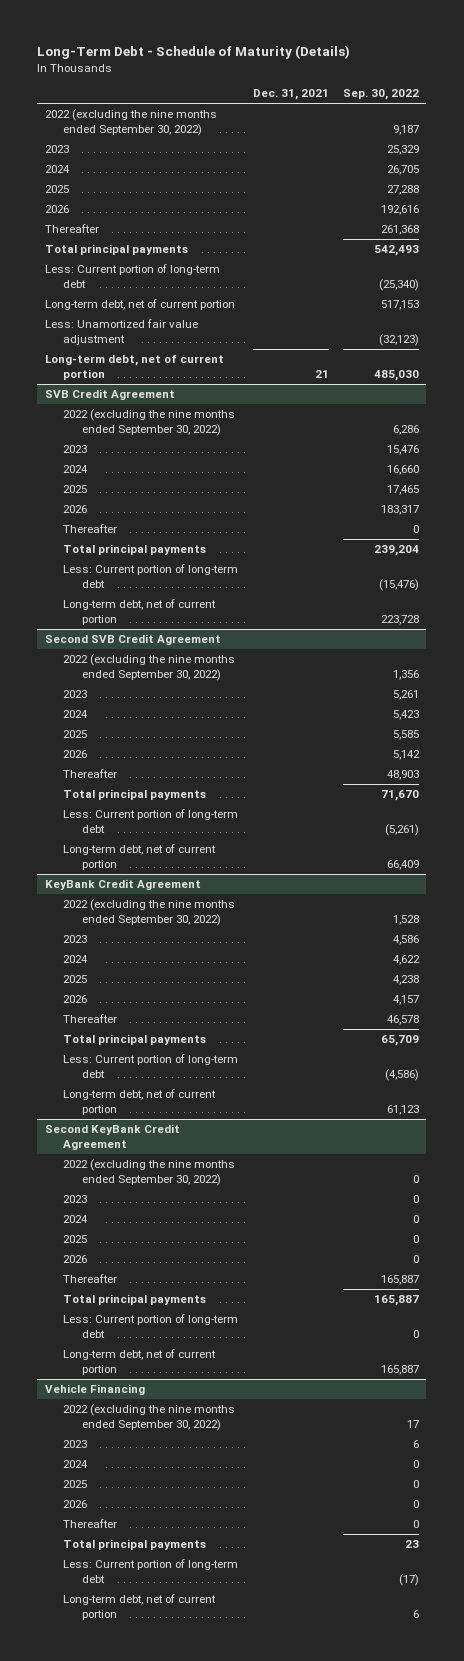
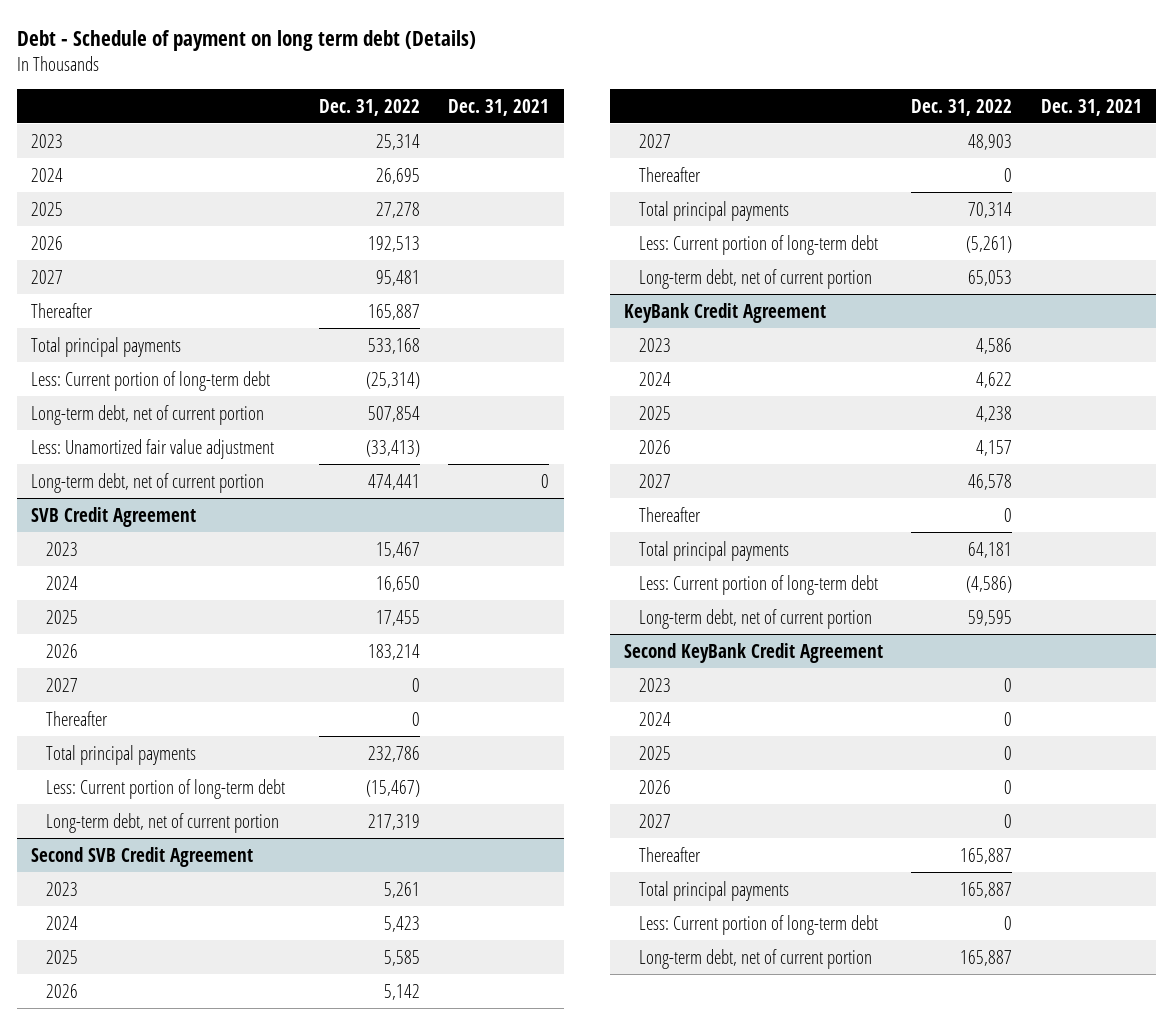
- Long-Term Debt - Schedule of Maturity (Details)
+ Debt - Schedule of payment on long term debt (Details)
- | Dec. 31, 2021 | Sep. 30, 2022
+ | Dec. 31, 2022 | Dec. 31, 2021
- 2022 (excluding the nine months ended September 30, 2022) | | 9,187
+ 2027 | 95,481 |
- Long-term debt, net of current portion | 21 | 485,030
+ Long-term debt, net of current portion | 474,441 | 0
@ SVB Credit Agreement
- 2022 (excluding the nine months ended September 30, 2022) | | 6,286
+ 2027 | 0 |
@ Second SVB Credit Agreement
- 2022 (excluding the nine months ended September 30, 2022) | | 1,356
+ 2027 | 48,903 |
@ KeyBank Credit Agreement
- 2022 (excluding the nine months ended September 30, 2022) | | 1,528
+ 2027 | 46,578 |
@ Second KeyBank Credit Agreement
- 2022 (excluding the nine months ended September 30, 2022) | | 0
+ 2027 | 0 |
- Vehicle Financing
- 2022 (excluding the nine months ended September 30, 2022) | | 17
- 2023 | | 6
- 2024 | | 0
- 2025 | | 0
- 2026 | | 0
- Thereafter | | 0
- Total principal payments | | 23
- Less: Current portion of long-term debt | | (17)
- Long-term debt, net of current portion | | 6

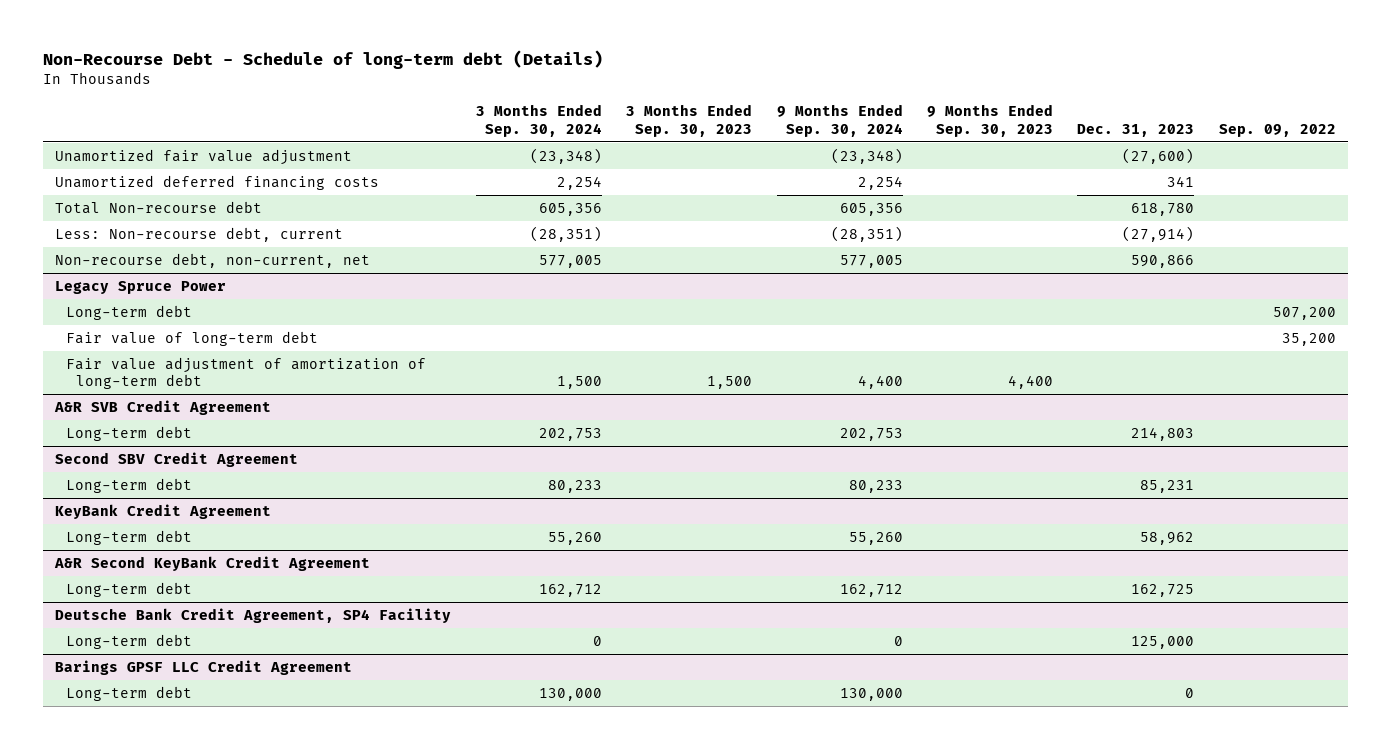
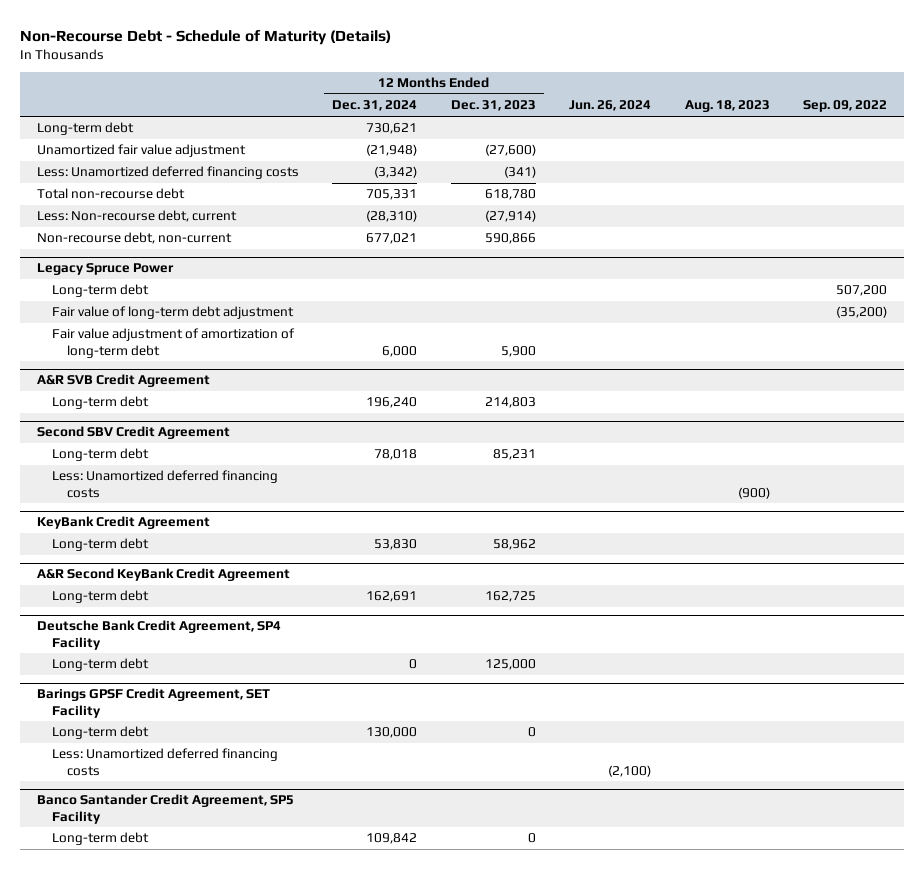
- Non-Recourse Debt - Schedule of long-term debt (Details)
+ Non-Recourse Debt - Schedule of Maturity (Details)
- | 3 Months Ended Sep. 30, 2024 | 3 Months Ended Sep. 30, 2023 | 9 Months Ended Sep. 30, 2024 | 9 Months Ended Sep. 30, 2023 | Dec. 31, 2023 | Sep. 09, 2022
+ | 12 Months Ended Dec. 31, 2024 | 12 Months Ended Dec. 31, 2023 | Jun. 26, 2024 | Aug. 18, 2023 | Sep. 09, 2022
+ Long-term debt | 730,621 | | | |
- Unamortized deferred financing costs | 2,254 | | 2,254 | | 341 |
- Total Non-recourse debt | 605,356 | | 605,356 | | 618,780 |
+ Less: Unamortized deferred financing costs | (3,342) | (341) | | |
+ Total non-recourse debt | 705,331 | 618,780 | | |
- Non-recourse debt, non-current, net | 577,005 | | 577,005 | | 590,866 |
+ Non-recourse debt, non-current | 677,021 | 590,866 | | |
@ Legacy Spruce Power
- Fair value of long-term debt | | | | | | 35,200
+ Fair value of long-term debt adjustment | | | | | (35,200)
@ Second SBV Credit Agreement
+ Less: Unamortized deferred financing costs | | | | (900) |
- Barings GPSF LLC Credit Agreement
+ Barings GPSF Credit Agreement, SET Facility
+ Less: Unamortized deferred financing costs | | | (2,100) | |
+ Banco Santander Credit Agreement, SP5 Facility
+ Long-term debt | 109,842 | 0 | | |

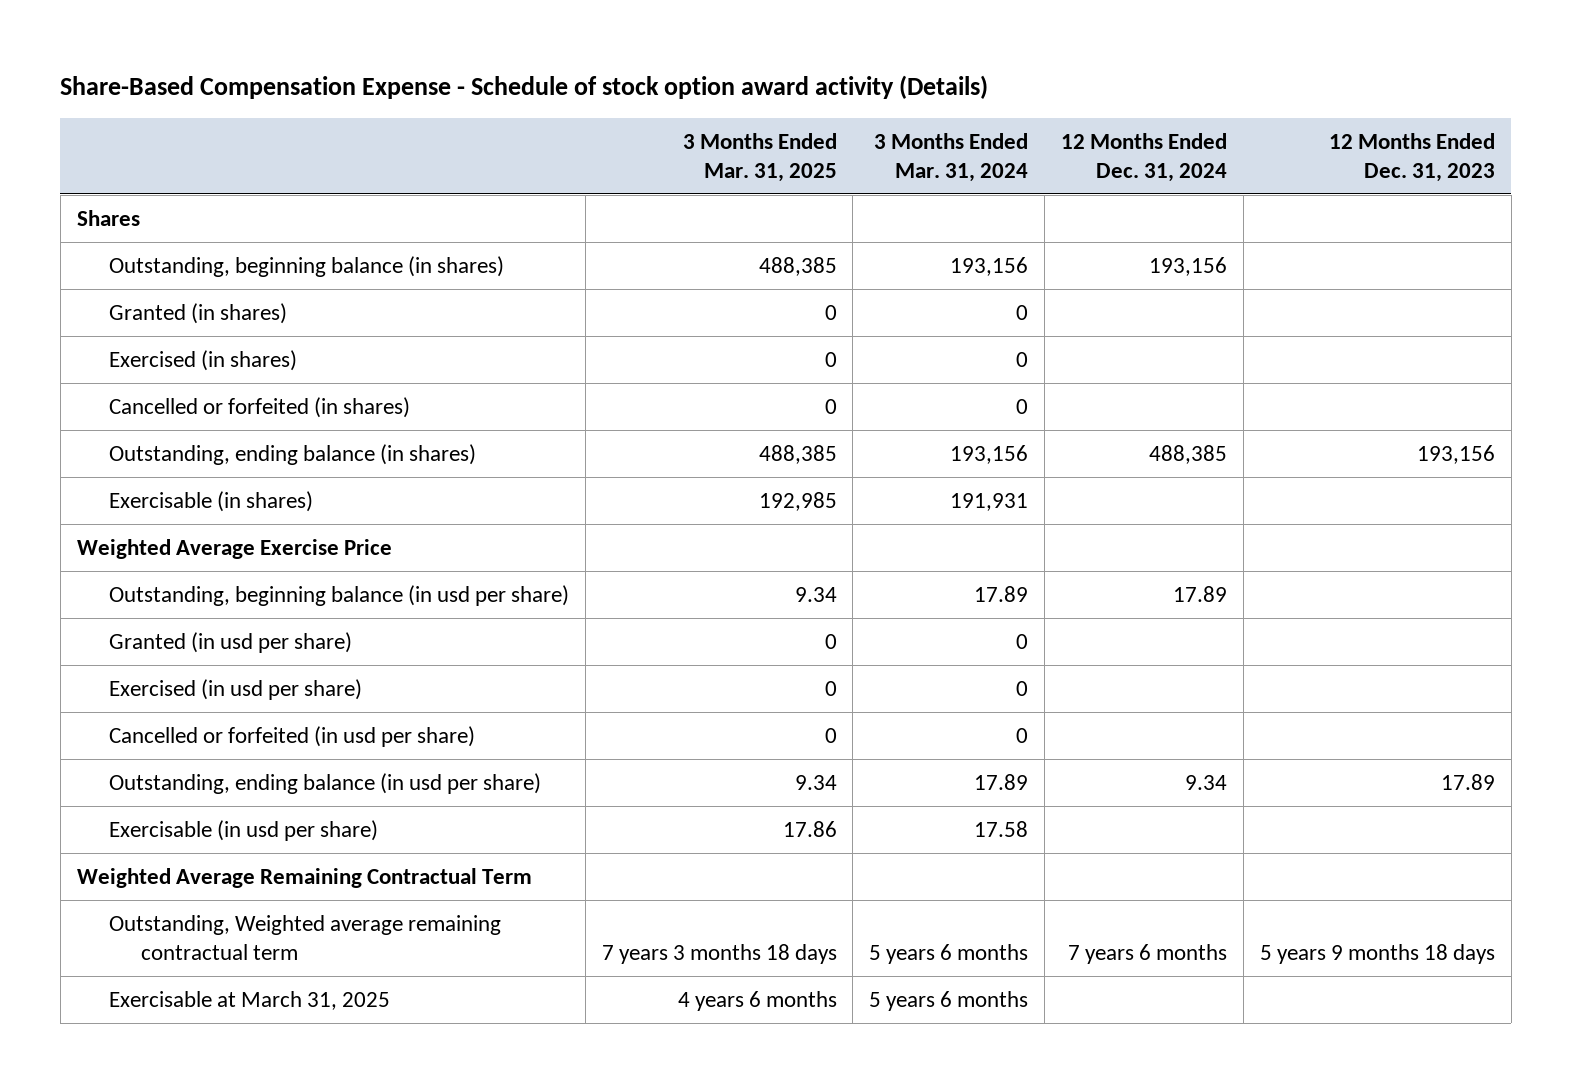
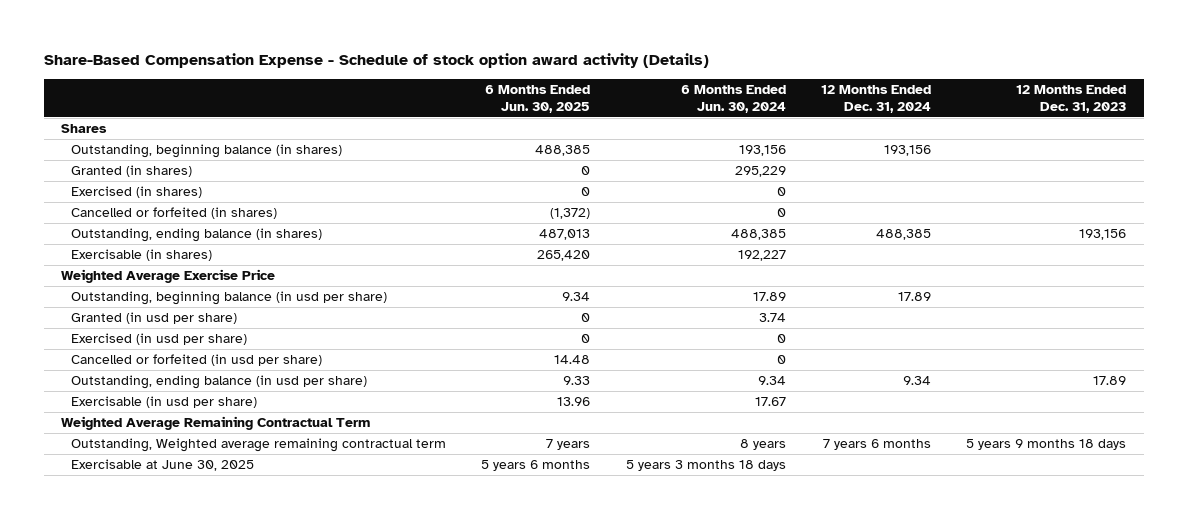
- | 3 Months Ended Mar. 31, 2025 | 3 Months Ended Mar. 31, 2024 | 12 Months Ended Dec. 31, 2024 | 12 Months Ended Dec. 31, 2023
+ | 6 Months Ended Jun. 30, 2025 | 6 Months Ended Jun. 30, 2024 | 12 Months Ended Dec. 31, 2024 | 12 Months Ended Dec. 31, 2023
- Exercisable at March 31, 2025 | 4 years 6 months | 5 years 6 months | |
+ Exercisable at June 30, 2025 | 5 years 6 months | 5 years 3 months 18 days | |

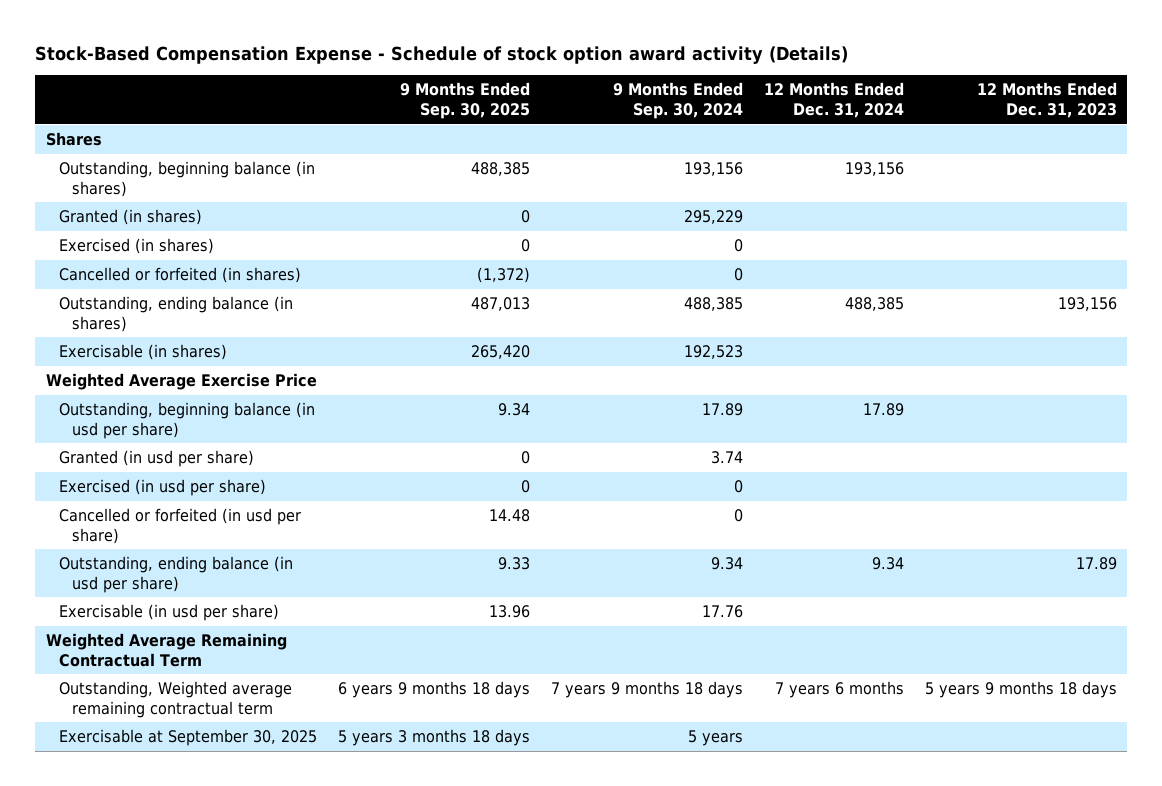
- Share-Based Compensation Expense - Schedule of stock option award activity (Details)
+ Stock-Based Compensation Expense - Schedule of stock option award activity (Details)
- | 6 Months Ended Jun. 30, 2025 | 6 Months Ended Jun. 30, 2024 | 12 Months Ended Dec. 31, 2024 | 12 Months Ended Dec. 31, 2023
+ | 9 Months Ended Sep. 30, 2025 | 9 Months Ended Sep. 30, 2024 | 12 Months Ended Dec. 31, 2024 | 12 Months Ended Dec. 31, 2023
- Exercisable at June 30, 2025 | 5 years 6 months | 5 years 3 months 18 days | |
+ Exercisable at September 30, 2025 | 5 years 3 months 18 days | 5 years | |

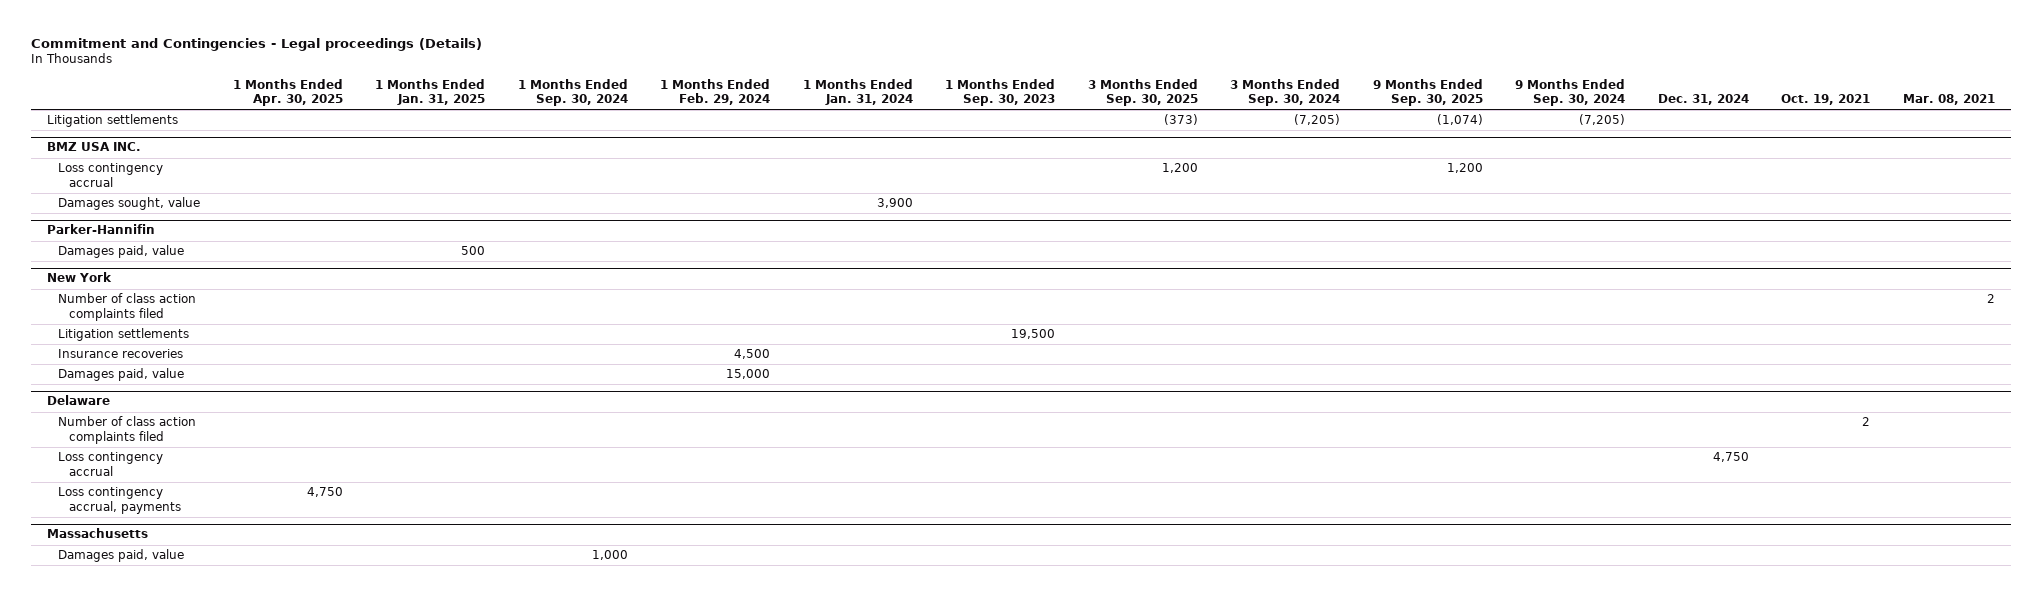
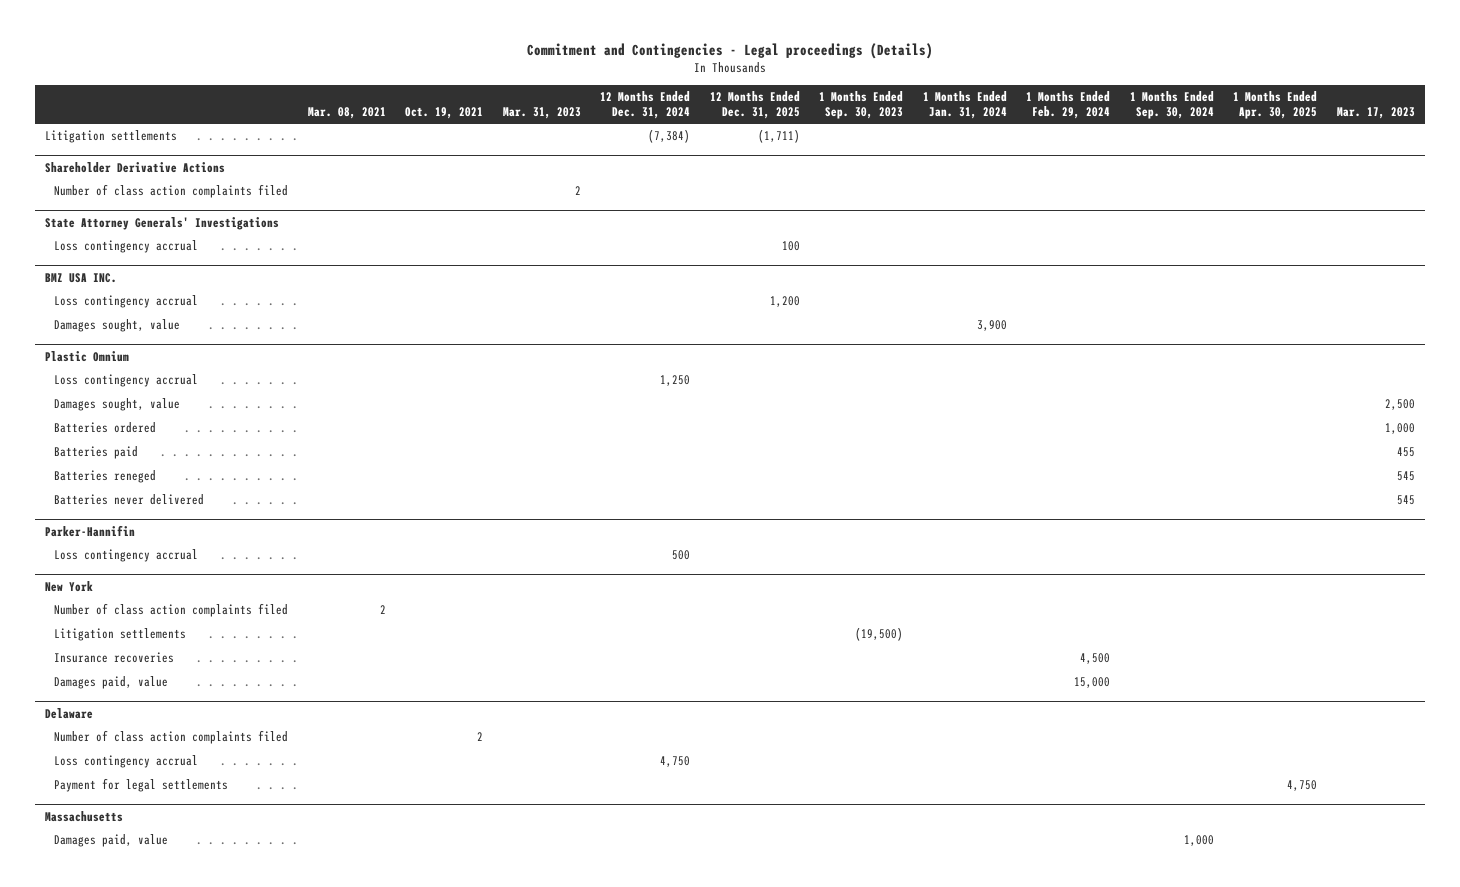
- | 1 Months Ended Apr. 30, 2025 | 1 Months Ended Jan. 31, 2025 | 1 Months Ended Sep. 30, 2024 | 1 Months Ended Feb. 29, 2024 | 1 Months Ended Jan. 31, 2024 | 1 Months Ended Sep. 30, 2023 | 3 Months Ended Sep. 30, 2025 | 3 Months Ended Sep. 30, 2024 | 9 Months Ended Sep. 30, 2025 | 9 Months Ended Sep. 30, 2024 | Dec. 31, 2024 | Oct. 19, 2021 | Mar. 08, 2021
+ | Mar. 08, 2021 | Oct. 19, 2021 | Mar. 31, 2023 | 12 Months Ended Dec. 31, 2024 | 12 Months Ended Dec. 31, 2025 | 1 Months Ended Sep. 30, 2023 | 1 Months Ended Jan. 31, 2024 | 1 Months Ended Feb. 29, 2024 | 1 Months Ended Sep. 30, 2024 | 1 Months Ended Apr. 30, 2025 | Mar. 17, 2023
+ Shareholder Derivative Actions
+ Number of class action complaints filed | | | 2 | | | | | | | |
+ State Attorney Generals' Investigations
+ Loss contingency accrual | | | | | 100 | | | | | |
+ Plastic Omnium
+ Loss contingency accrual | | | | 1,250 | | | | | | |
+ Damages sought, value | | | | | | | | | | | 2,500
+ Batteries ordered | | | | | | | | | | | 1,000
+ Batteries paid | | | | | | | | | | | 455
+ Batteries reneged | | | | | | | | | | | 545
+ Batteries never delivered | | | | | | | | | | | 545
@ Parker-Hannifin
- Damages paid, value | | 500 | | | | | | | | | | |
+ Loss contingency accrual | | | | 500 | | | | | | |
@ New York
- Litigation settlements | | | | | | 19,500 | | | | | | |
+ Litigation settlements | | | | | | (19,500) | | | | |
@ Delaware
- Loss contingency accrual, payments | 4,750 | | | | | | | | | | | |
+ Payment for legal settlements | | | | | | | | | | 4,750 |

